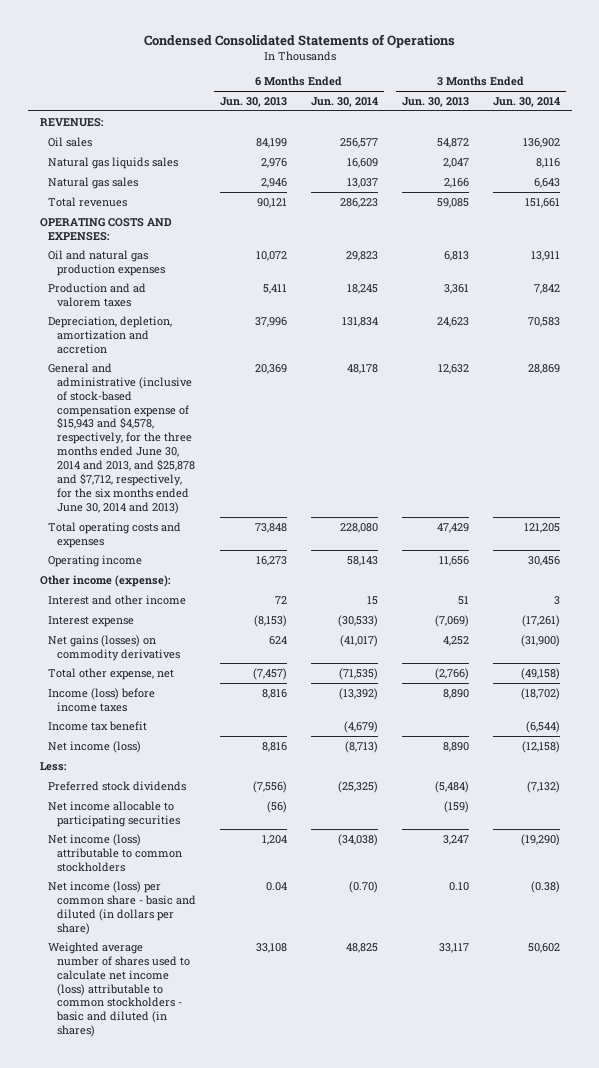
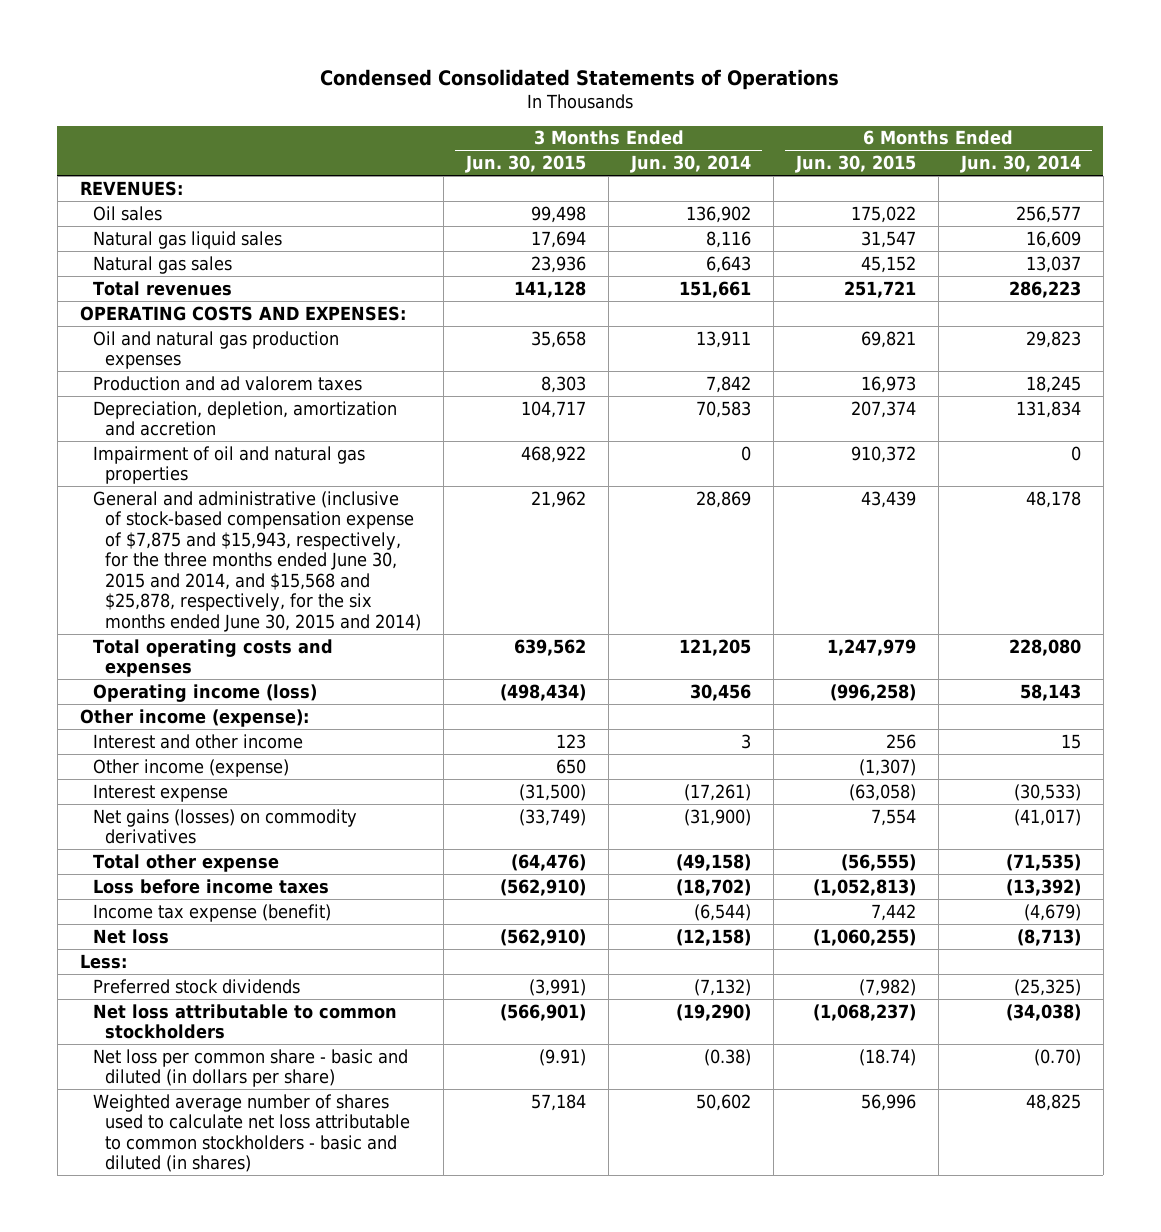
- | 6 Months Ended Jun. 30, 2013 | 6 Months Ended Jun. 30, 2014 | 3 Months Ended Jun. 30, 2013 | 3 Months Ended Jun. 30, 2014
+ | 3 Months Ended Jun. 30, 2015 | 3 Months Ended Jun. 30, 2014 | 6 Months Ended Jun. 30, 2015 | 6 Months Ended Jun. 30, 2014
- Natural gas liquids sales | 2,976 | 16,609 | 2,047 | 8,116
+ Natural gas liquid sales | 17,694 | 8,116 | 31,547 | 16,609
- General and administrative (inclusive of stock-based compensation expense of $15,943 and $4,578, respectively, for the three months ended June 30, 2014 and 2013, and $25,878 and $7,712, respectively, for the six months ended June 30, 2014 and 2013) | 20,369 | 48,178 | 12,632 | 28,869
+ Impairment of oil and natural gas properties | 468,922 | 0 | 910,372 | 0
+ General and administrative (inclusive of stock-based compensation expense of $7,875 and $15,943, respectively, for the three months ended June 30, 2015 and 2014, and $15,568 and $25,878, respectively, for the six months ended June 30, 2015 and 2014) | 21,962 | 28,869 | 43,439 | 48,178
- Operating income | 16,273 | 58,143 | 11,656 | 30,456
+ Operating income (loss) | (498,434) | 30,456 | (996,258) | 58,143
+ Other income (expense) | 650 | | (1,307) |
- Total other expense, net | (7,457) | (71,535) | (2,766) | (49,158)
- Income (loss) before income taxes | 8,816 | (13,392) | 8,890 | (18,702)
- Income tax benefit | | (4,679) | | (6,544)
- Net income (loss) | 8,816 | (8,713) | 8,890 | (12,158)
+ Total other expense | (64,476) | (49,158) | (56,555) | (71,535)
+ Loss before income taxes | (562,910) | (18,702) | (1,052,813) | (13,392)
+ Income tax expense (benefit) | | (6,544) | 7,442 | (4,679)
+ Net loss | (562,910) | (12,158) | (1,060,255) | (8,713)
- Net income allocable to participating securities | (56) | | (159) |
- Net income (loss) attributable to common stockholders | 1,204 | (34,038) | 3,247 | (19,290)
- Net income (loss) per common share - basic and diluted (in dollars per share) | 0.04 | (0.70) | 0.10 | (0.38)
- Weighted average number of shares used to calculate net income (loss) attributable to common stockholders - basic and diluted (in shares) | 33,108 | 48,825 | 33,117 | 50,602
+ Net loss attributable to common stockholders | (566,901) | (19,290) | (1,068,237) | (34,038)
+ Net loss per common share - basic and diluted (in dollars per share) | (9.91) | (0.38) | (18.74) | (0.70)
+ Weighted average number of shares used to calculate net loss attributable to common stockholders - basic and diluted (in shares) | 57,184 | 50,602 | 56,996 | 48,825

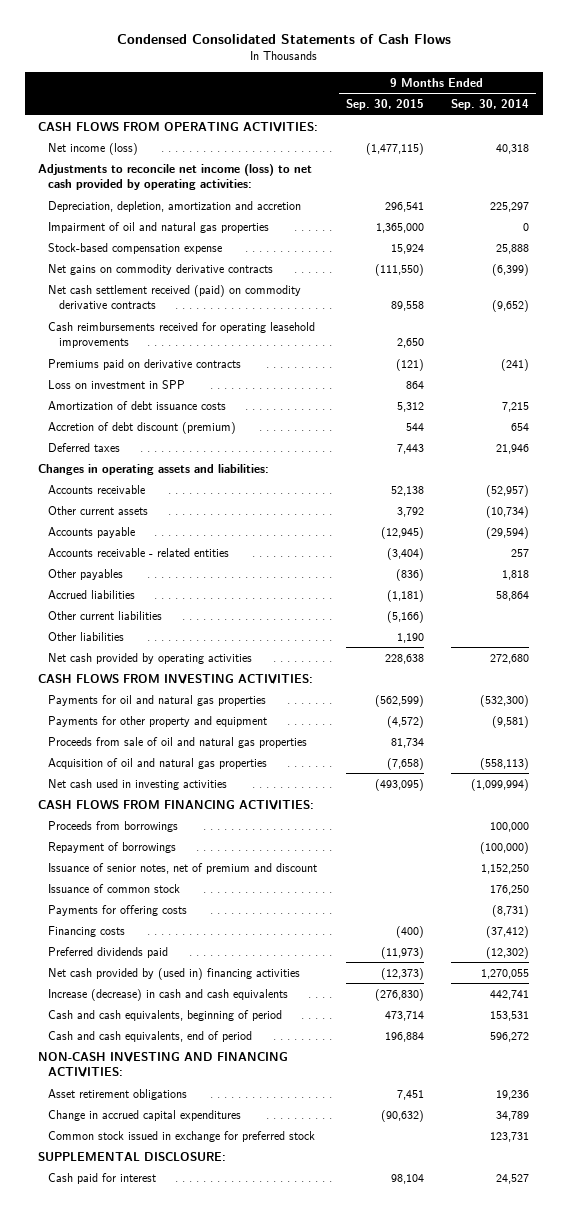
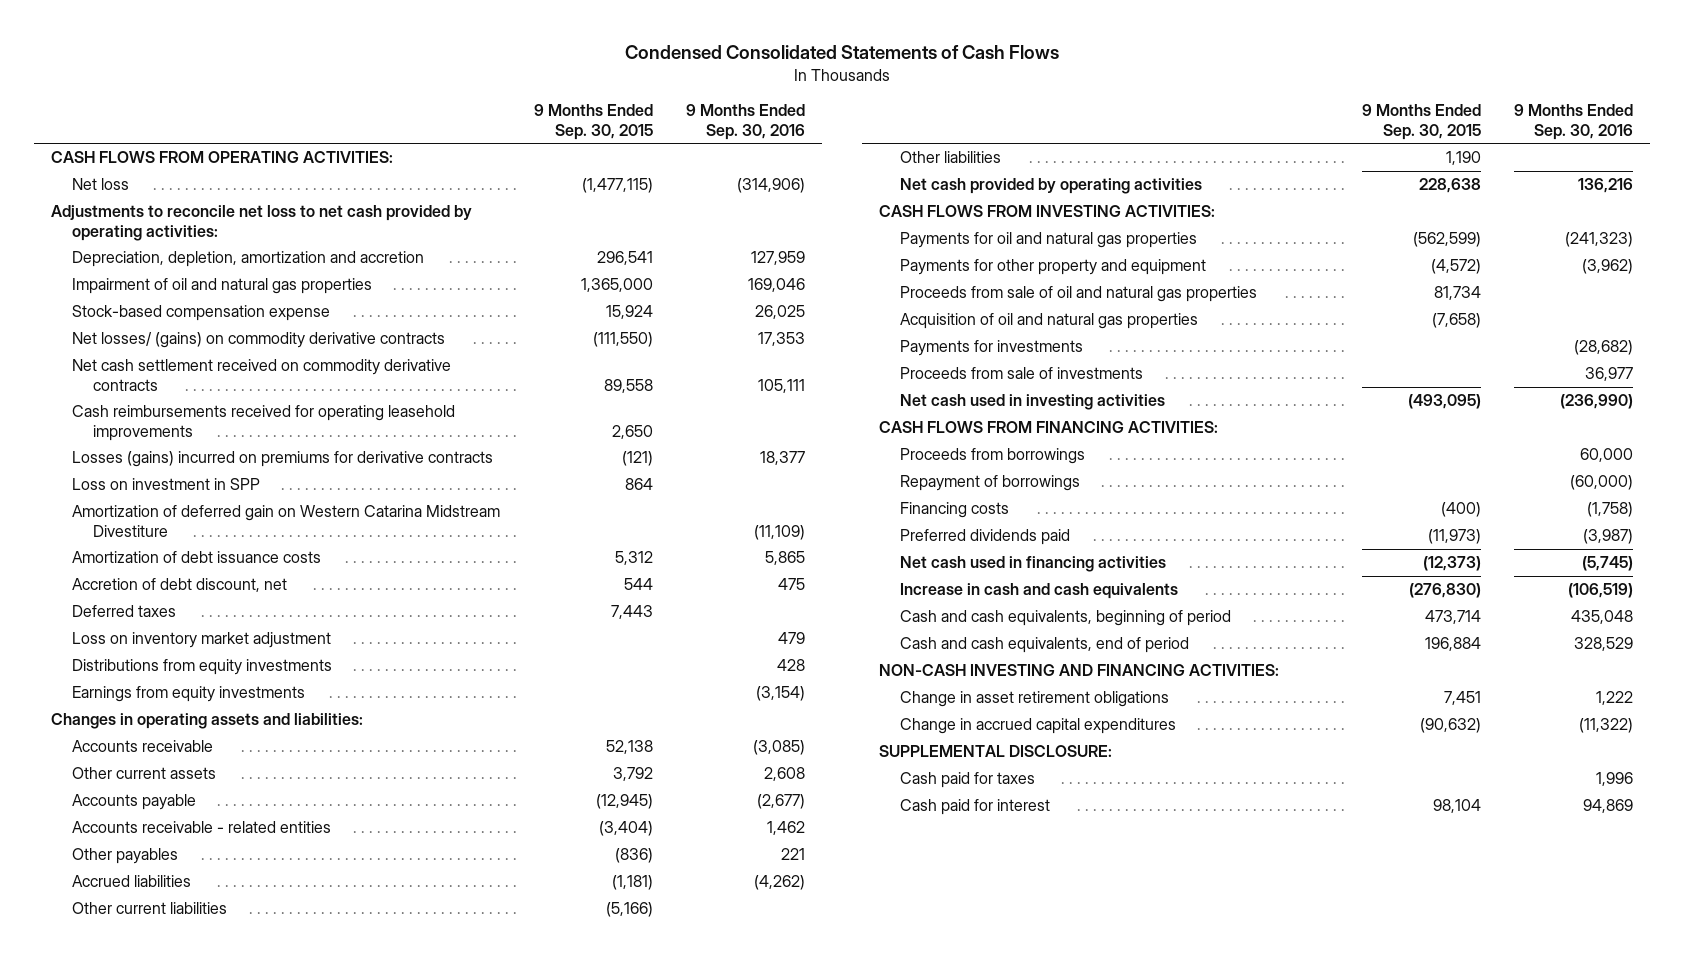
- | 9 Months Ended Sep. 30, 2015 | 9 Months Ended Sep. 30, 2014
+ | 9 Months Ended Sep. 30, 2015 | 9 Months Ended Sep. 30, 2016
- Net income (loss) | (1,477,115) | 40,318
- Adjustments to reconcile net income (loss) to net cash provided by operating activities:
+ Net loss | (1,477,115) | (314,906)
+ Adjustments to reconcile net loss to net cash provided by operating activities:
- Net gains on commodity derivative contracts | (111,550) | (6,399)
- Net cash settlement received (paid) on commodity derivative contracts | 89,558 | (9,652)
+ Net losses/ (gains) on commodity derivative contracts | (111,550) | 17,353
+ Net cash settlement received on commodity derivative contracts | 89,558 | 105,111
- Premiums paid on derivative contracts | (121) | (241)
+ Losses (gains) incurred on premiums for derivative contracts | (121) | 18,377
+ Amortization of deferred gain on Western Catarina Midstream Divestiture | | (11,109)
- Accretion of debt discount (premium) | 544 | 654
+ Accretion of debt discount, net | 544 | 475
+ Loss on inventory market adjustment | | 479
+ Distributions from equity investments | | 428
+ Earnings from equity investments | | (3,154)
+ Payments for investments | | (28,682)
+ Proceeds from sale of investments | | 36,977
- Issuance of senior notes, net of premium and discount | | 1,152,250
- Issuance of common stock | | 176,250
- Payments for offering costs | | (8,731)
- Net cash provided by (used in) financing activities | (12,373) | 1,270,055
- Increase (decrease) in cash and cash equivalents | (276,830) | 442,741
+ Net cash used in financing activities | (12,373) | (5,745)
+ Increase in cash and cash equivalents | (276,830) | (106,519)
- Asset retirement obligations | 7,451 | 19,236
+ Change in asset retirement obligations | 7,451 | 1,222
- Common stock issued in exchange for preferred stock | | 123,731
+ Cash paid for taxes | | 1,996

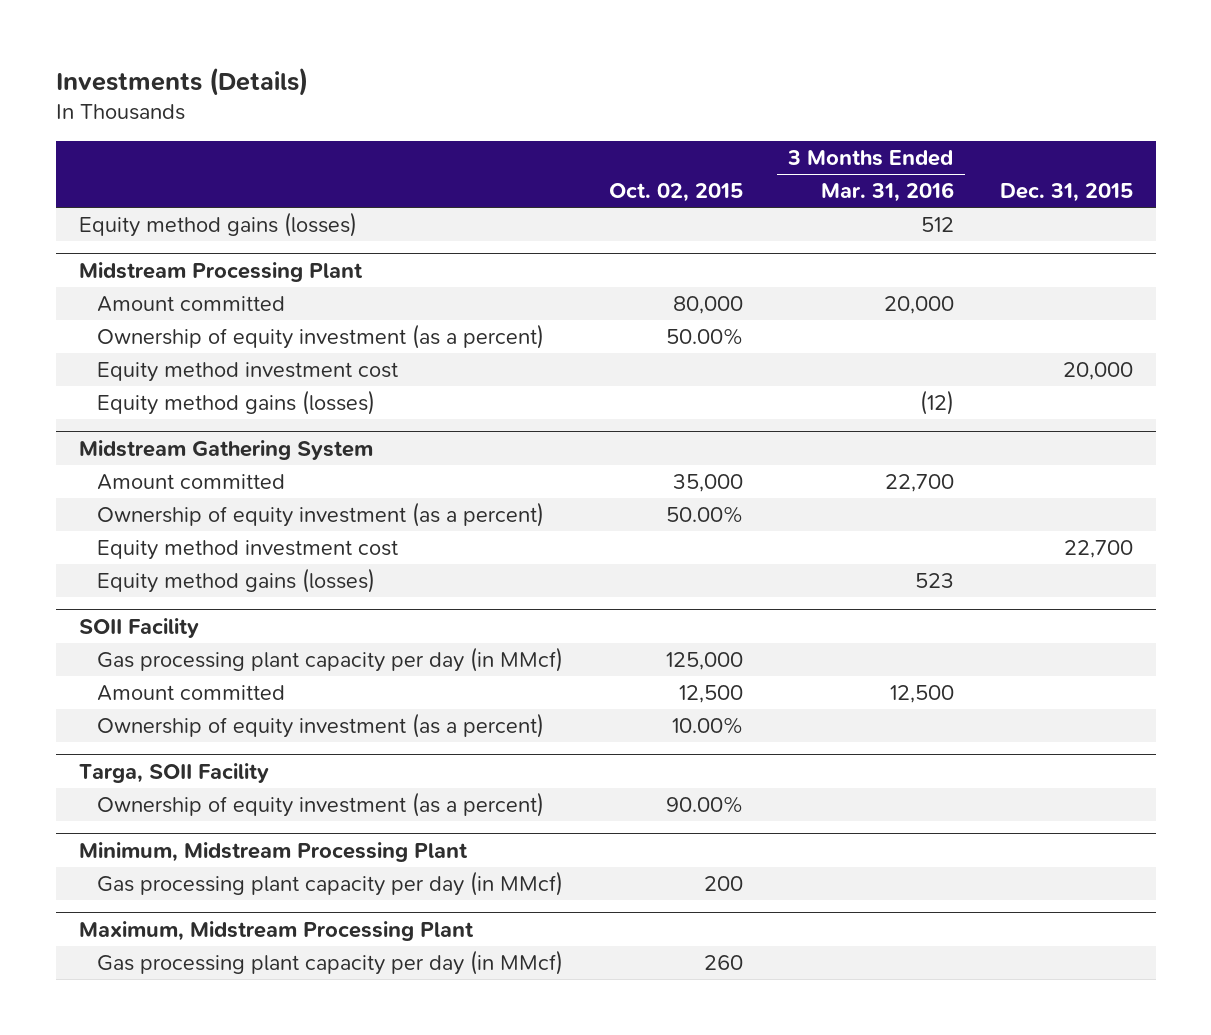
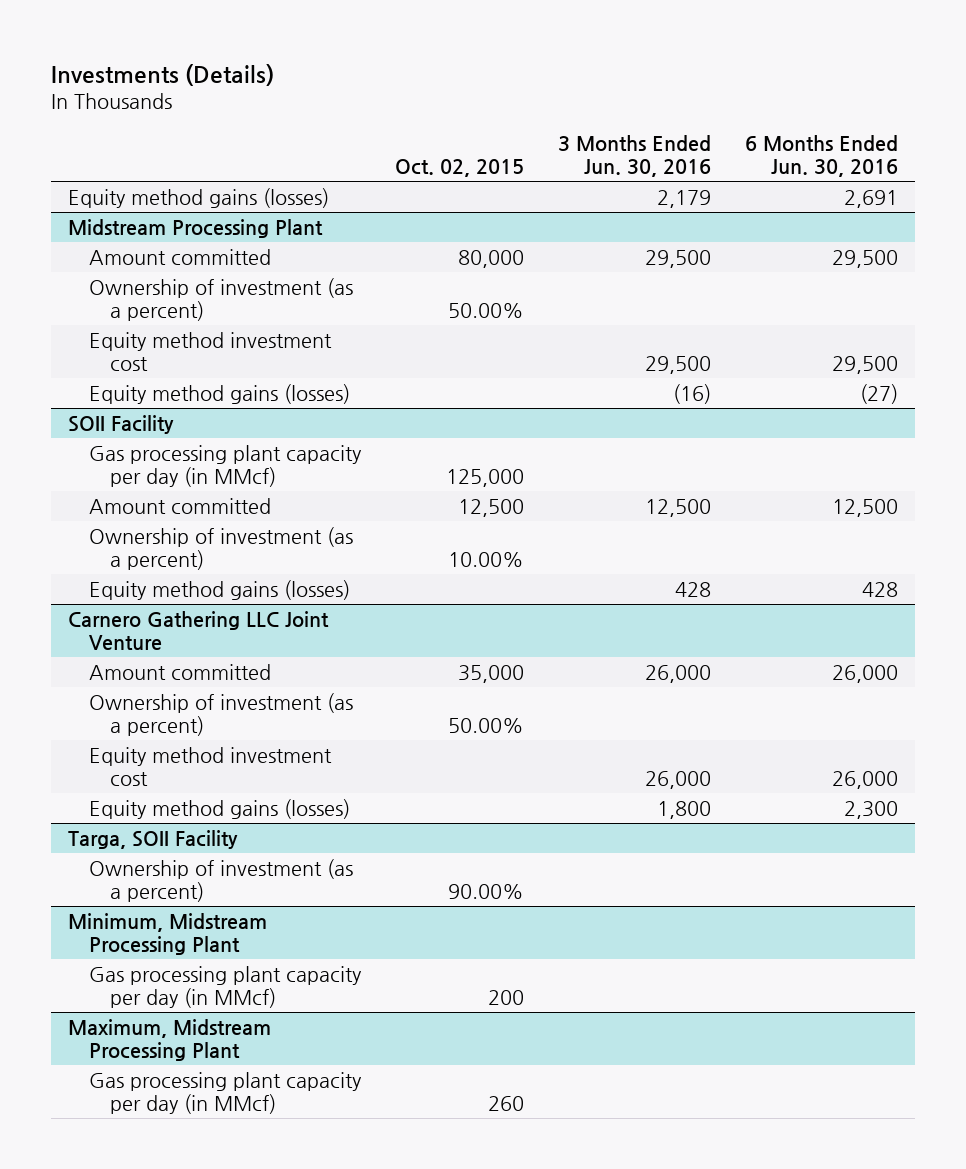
- | Oct. 02, 2015 | 3 Months Ended Mar. 31, 2016 | Dec. 31, 2015
+ | Oct. 02, 2015 | 3 Months Ended Jun. 30, 2016 | 6 Months Ended Jun. 30, 2016
@ Midstream Processing Plant
- Ownership of equity investment (as a percent) | 50.00% | |
- Equity method investment cost | | | 20,000
- Equity method gains (losses) | | (12) |
- Midstream Gathering System
- Amount committed | 35,000 | 22,700 |
- Ownership of equity investment (as a percent) | 50.00% | |
@ Midstream Processing Plant
+ Ownership of investment (as a percent) | 50.00% | |
@ SOII Facility
- Ownership of equity investment (as a percent) | 10.00% | |
+ Ownership of investment (as a percent) | 10.00% | |
+ Equity method gains (losses) | | 428 | 428
+ Carnero Gathering LLC Joint Venture
+ Amount committed | 35,000 | 26,000 | 26,000
+ Ownership of investment (as a percent) | 50.00% | |
+ Equity method investment cost | | 26,000 | 26,000
+ Equity method gains (losses) | | 1,800 | 2,300
@ Targa, SOII Facility
- Ownership of equity investment (as a percent) | 90.00% | |
+ Ownership of investment (as a percent) | 90.00% | |

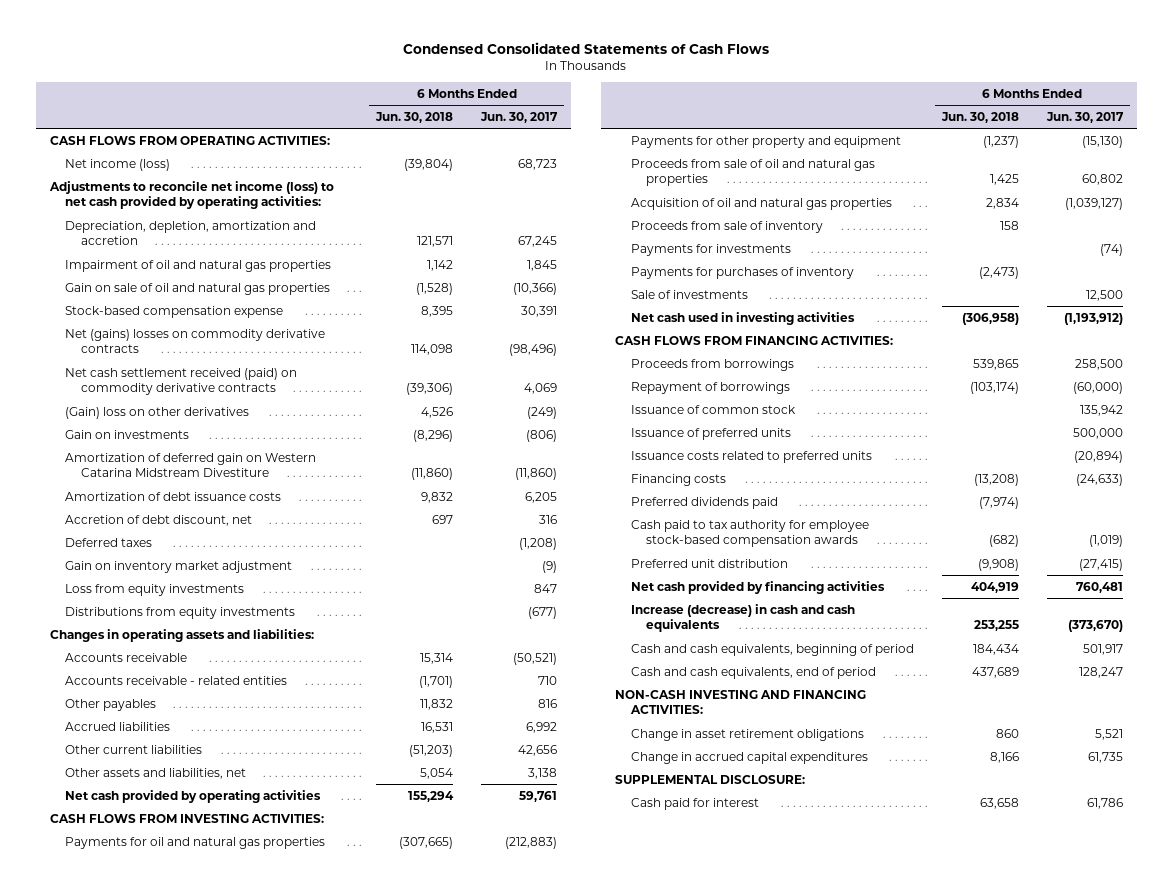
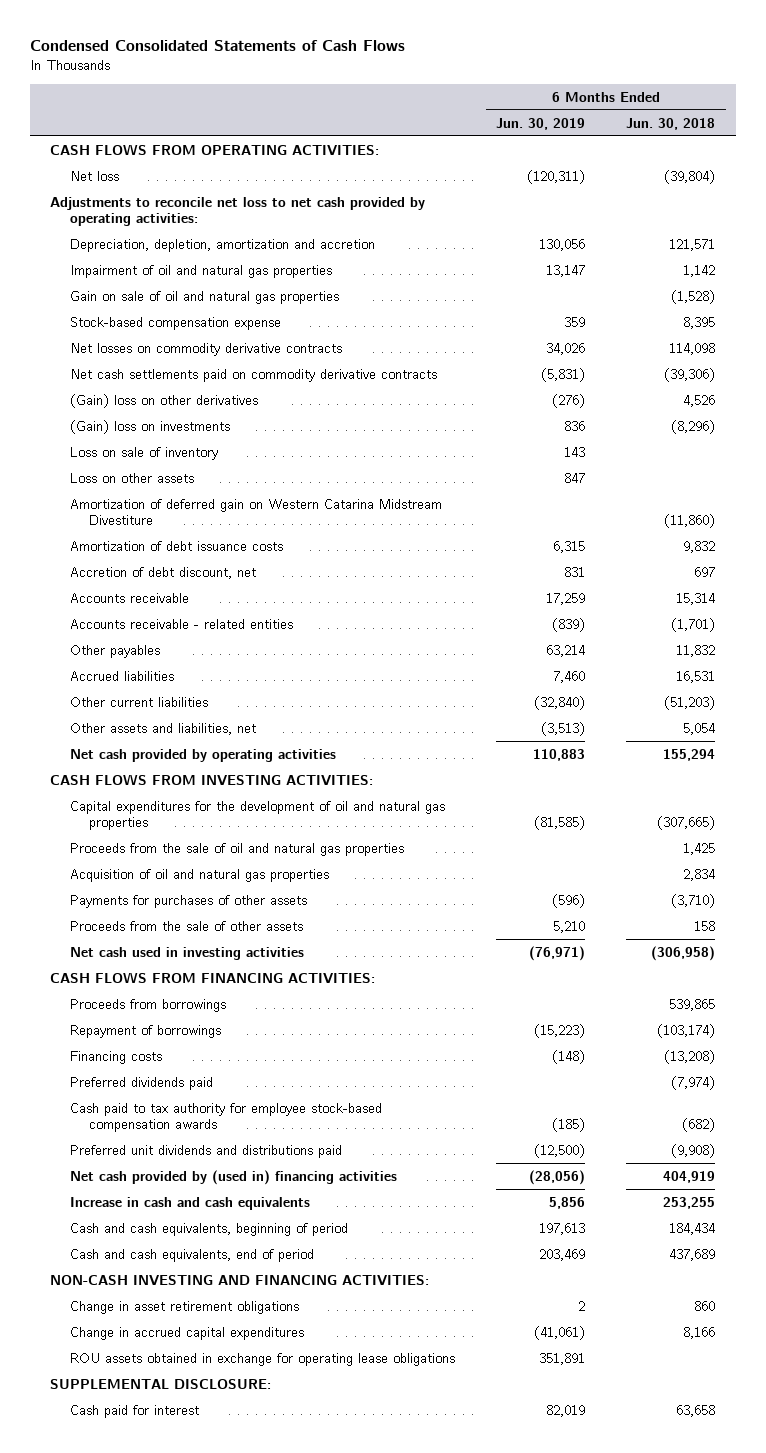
- | 6 Months Ended Jun. 30, 2018 | 6 Months Ended Jun. 30, 2017
+ | 6 Months Ended Jun. 30, 2019 | 6 Months Ended Jun. 30, 2018
- Net income (loss) | (39,804) | 68,723
- Adjustments to reconcile net income (loss) to net cash provided by operating activities:
+ Net loss | (120,311) | (39,804)
+ Adjustments to reconcile net loss to net cash provided by operating activities:
- Net (gains) losses on commodity derivative contracts | 114,098 | (98,496)
- Net cash settlement received (paid) on commodity derivative contracts | (39,306) | 4,069
+ Net losses on commodity derivative contracts | 34,026 | 114,098
+ Net cash settlements paid on commodity derivative contracts | (5,831) | (39,306)
- Gain on investments | (8,296) | (806)
+ (Gain) loss on investments | 836 | (8,296)
+ Loss on sale of inventory | 143 |
+ Loss on other assets | 847 |
- Deferred taxes | | (1,208)
- Gain on inventory market adjustment | | (9)
- Loss from equity investments | | 847
- Distributions from equity investments | | (677)
- Changes in operating assets and liabilities:
- Payments for oil and natural gas properties | (307,665) | (212,883)
- Payments for other property and equipment | (1,237) | (15,130)
- Proceeds from sale of oil and natural gas properties | 1,425 | 60,802
+ Capital expenditures for the development of oil and natural gas properties | (81,585) | (307,665)
+ Proceeds from the sale of oil and natural gas properties | | 1,425
- Proceeds from sale of inventory | 158 |
- Payments for investments | | (74)
- Payments for purchases of inventory | (2,473) |
- Sale of investments | | 12,500
+ Payments for purchases of other assets | (596) | (3,710)
+ Proceeds from the sale of other assets | 5,210 | 158
- Issuance of common stock | | 135,942
- Issuance of preferred units | | 500,000
- Issuance costs related to preferred units | | (20,894)
- Preferred unit distribution | (9,908) | (27,415)
- Net cash provided by financing activities | 404,919 | 760,481
- Increase (decrease) in cash and cash equivalents | 253,255 | (373,670)
+ Preferred unit dividends and distributions paid | (12,500) | (9,908)
+ Net cash provided by (used in) financing activities | (28,056) | 404,919
+ Increase in cash and cash equivalents | 5,856 | 253,255
+ ROU assets obtained in exchange for operating lease obligations | 351,891 |

